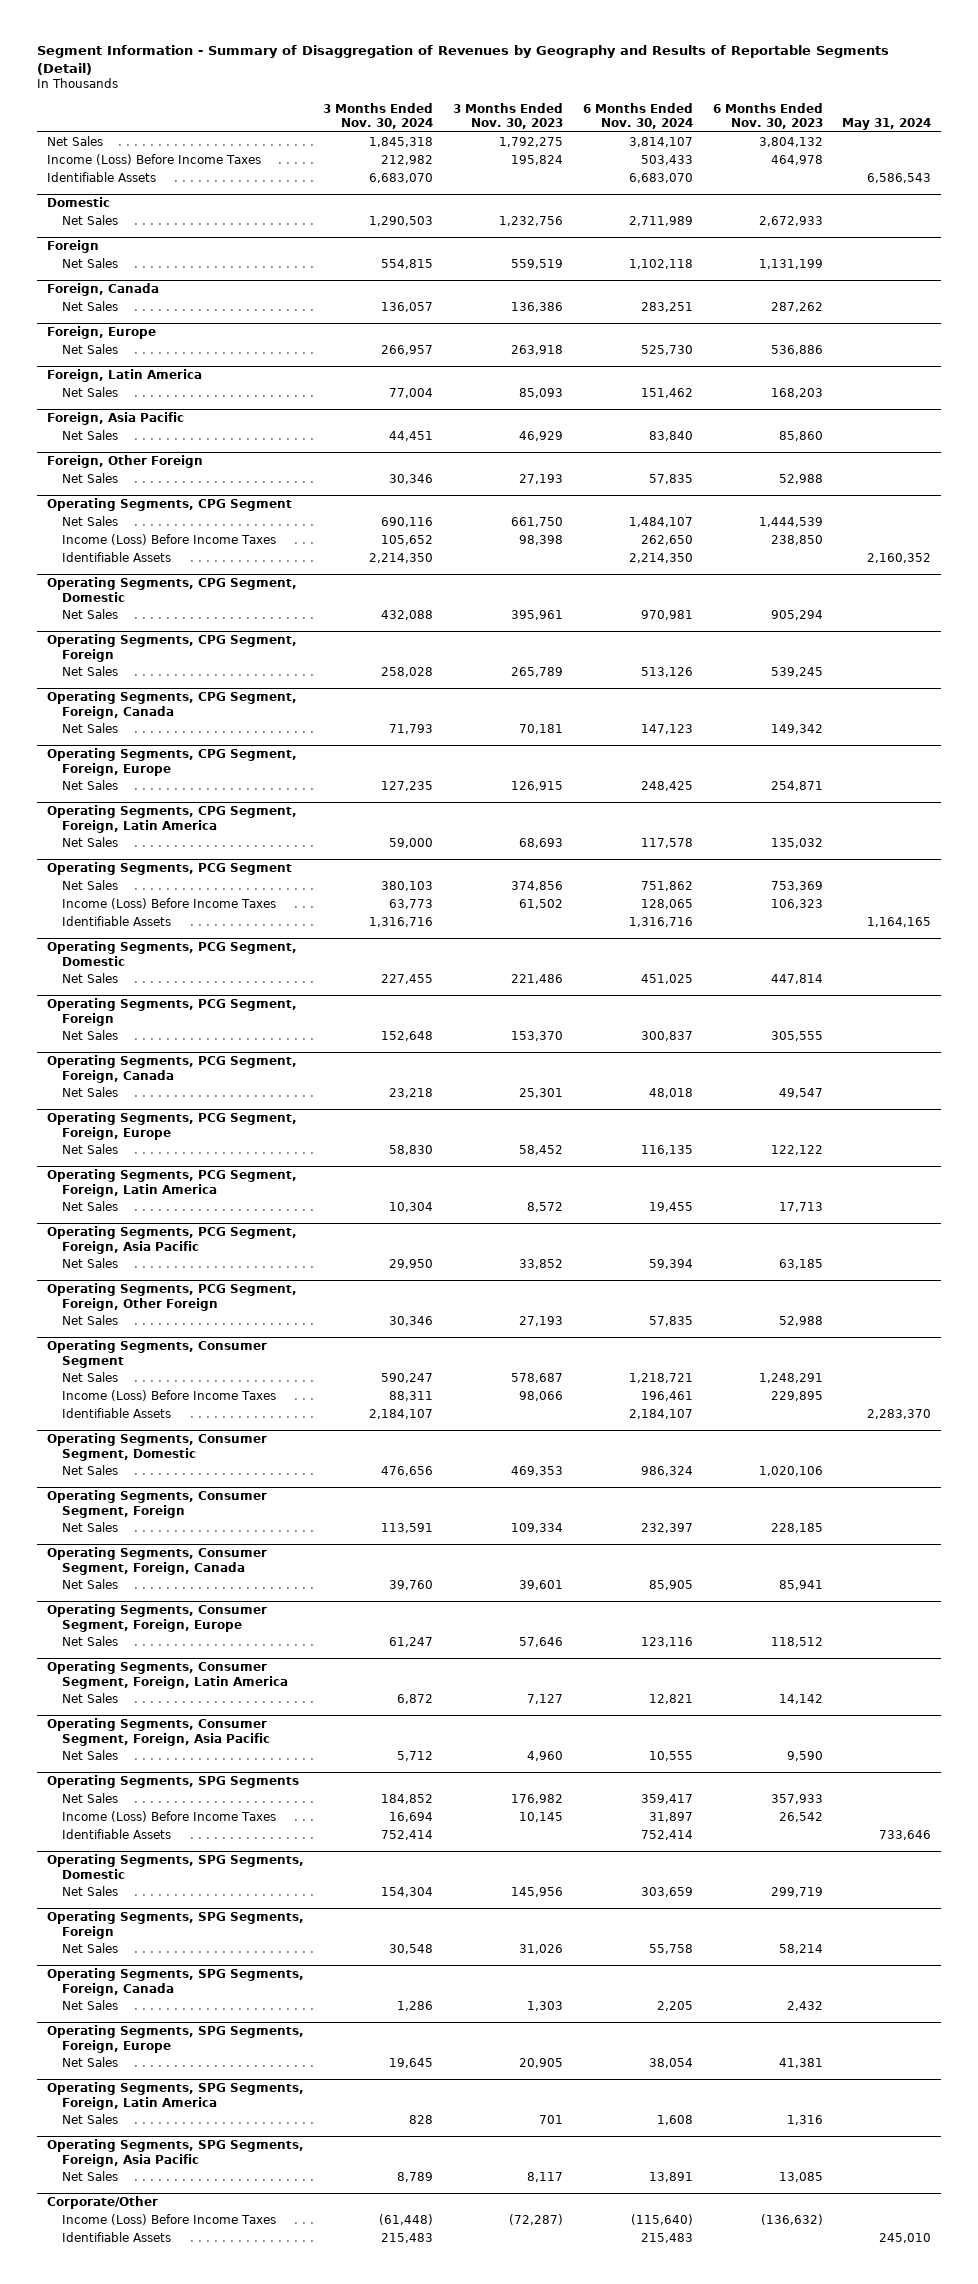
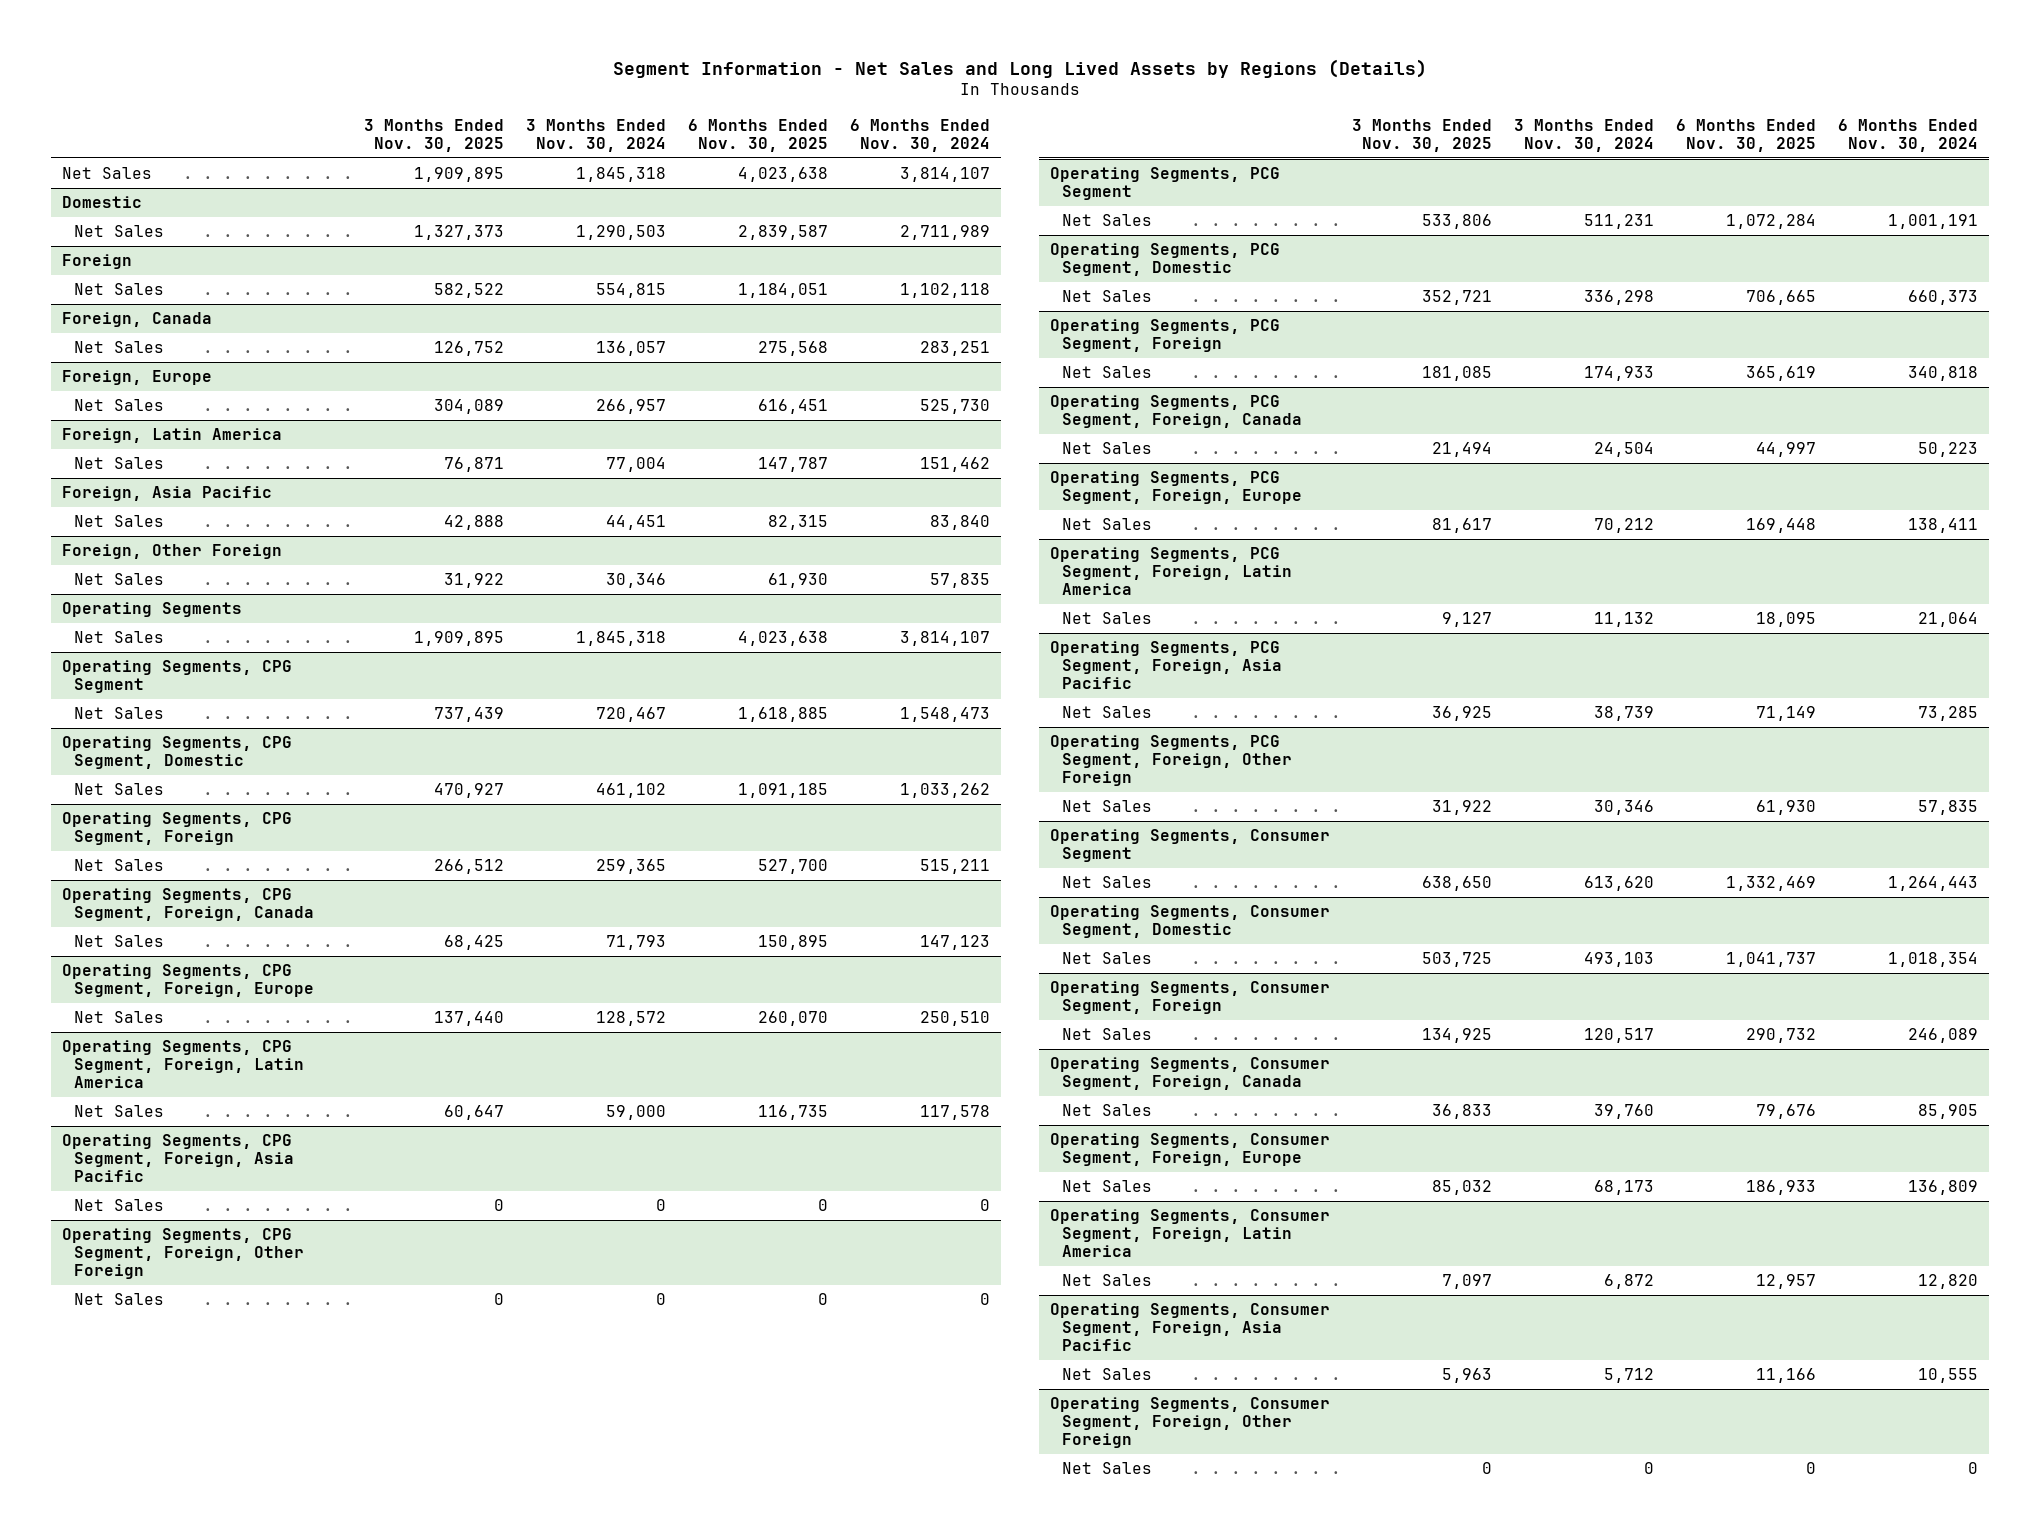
- Segment Information - Summary of Disaggregation of Revenues by Geography and Results of Reportable Segments (Detail)
+ Segment Information - Net Sales and Long Lived Assets by Regions (Details)
- | 3 Months Ended Nov. 30, 2024 | 3 Months Ended Nov. 30, 2023 | 6 Months Ended Nov. 30, 2024 | 6 Months Ended Nov. 30, 2023 | May 31, 2024
+ | 3 Months Ended Nov. 30, 2025 | 3 Months Ended Nov. 30, 2024 | 6 Months Ended Nov. 30, 2025 | 6 Months Ended Nov. 30, 2024
- Income (Loss) Before Income Taxes | 212,982 | 195,824 | 503,433 | 464,978 |
- Identifiable Assets | 6,683,070 | | 6,683,070 | | 6,586,543
+ Operating Segments
+ Net Sales | 1,909,895 | 1,845,318 | 4,023,638 | 3,814,107
@ Operating Segments, CPG Segment
- Net Sales | 690,116 | 661,750 | 1,484,107 | 1,444,539 |
- Income (Loss) Before Income Taxes | 105,652 | 98,398 | 262,650 | 238,850 |
- Identifiable Assets | 2,214,350 | | 2,214,350 | | 2,160,352
+ Net Sales | 737,439 | 720,467 | 1,618,885 | 1,548,473
@ Operating Segments, CPG Segment, Domestic
- Net Sales | 432,088 | 395,961 | 970,981 | 905,294 |
+ Net Sales | 470,927 | 461,102 | 1,091,185 | 1,033,262
@ Operating Segments, CPG Segment, Foreign
- Net Sales | 258,028 | 265,789 | 513,126 | 539,245 |
+ Net Sales | 266,512 | 259,365 | 527,700 | 515,211
@ Operating Segments, CPG Segment, Foreign, Europe
- Net Sales | 127,235 | 126,915 | 248,425 | 254,871 |
+ Net Sales | 137,440 | 128,572 | 260,070 | 250,510
+ Operating Segments, CPG Segment, Foreign, Asia Pacific
+ Net Sales | 0 | 0 | 0 | 0
+ Operating Segments, CPG Segment, Foreign, Other Foreign
+ Net Sales | 0 | 0 | 0 | 0
@ Operating Segments, PCG Segment
- Net Sales | 380,103 | 374,856 | 751,862 | 753,369 |
- Income (Loss) Before Income Taxes | 63,773 | 61,502 | 128,065 | 106,323 |
- Identifiable Assets | 1,316,716 | | 1,316,716 | | 1,164,165
+ Net Sales | 533,806 | 511,231 | 1,072,284 | 1,001,191
@ Operating Segments, PCG Segment, Domestic
- Net Sales | 227,455 | 221,486 | 451,025 | 447,814 |
+ Net Sales | 352,721 | 336,298 | 706,665 | 660,373
@ Operating Segments, PCG Segment, Foreign
- Net Sales | 152,648 | 153,370 | 300,837 | 305,555 |
+ Net Sales | 181,085 | 174,933 | 365,619 | 340,818
@ Operating Segments, PCG Segment, Foreign, Canada
- Net Sales | 23,218 | 25,301 | 48,018 | 49,547 |
+ Net Sales | 21,494 | 24,504 | 44,997 | 50,223
@ Operating Segments, PCG Segment, Foreign, Europe
- Net Sales | 58,830 | 58,452 | 116,135 | 122,122 |
+ Net Sales | 81,617 | 70,212 | 169,448 | 138,411
@ Operating Segments, PCG Segment, Foreign, Latin America
- Net Sales | 10,304 | 8,572 | 19,455 | 17,713 |
+ Net Sales | 9,127 | 11,132 | 18,095 | 21,064
@ Operating Segments, PCG Segment, Foreign, Asia Pacific
- Net Sales | 29,950 | 33,852 | 59,394 | 63,185 |
+ Net Sales | 36,925 | 38,739 | 71,149 | 73,285
@ Operating Segments, Consumer Segment
- Net Sales | 590,247 | 578,687 | 1,218,721 | 1,248,291 |
- Income (Loss) Before Income Taxes | 88,311 | 98,066 | 196,461 | 229,895 |
- Identifiable Assets | 2,184,107 | | 2,184,107 | | 2,283,370
+ Net Sales | 638,650 | 613,620 | 1,332,469 | 1,264,443
@ Operating Segments, Consumer Segment, Domestic
- Net Sales | 476,656 | 469,353 | 986,324 | 1,020,106 |
+ Net Sales | 503,725 | 493,103 | 1,041,737 | 1,018,354
@ Operating Segments, Consumer Segment, Foreign
- Net Sales | 113,591 | 109,334 | 232,397 | 228,185 |
+ Net Sales | 134,925 | 120,517 | 290,732 | 246,089
@ Operating Segments, Consumer Segment, Foreign, Europe
- Net Sales | 61,247 | 57,646 | 123,116 | 118,512 |
+ Net Sales | 85,032 | 68,173 | 186,933 | 136,809
@ Operating Segments, Consumer Segment, Foreign, Latin America
- Net Sales | 6,872 | 7,127 | 12,821 | 14,142 |
+ Net Sales | 7,097 | 6,872 | 12,957 | 12,820
- Operating Segments, SPG Segments
- Net Sales | 184,852 | 176,982 | 359,417 | 357,933 |
- Income (Loss) Before Income Taxes | 16,694 | 10,145 | 31,897 | 26,542 |
- Identifiable Assets | 752,414 | | 752,414 | | 733,646
- Operating Segments, SPG Segments, Domestic
- Net Sales | 154,304 | 145,956 | 303,659 | 299,719 |
- Operating Segments, SPG Segments, Foreign
- Net Sales | 30,548 | 31,026 | 55,758 | 58,214 |
- Operating Segments, SPG Segments, Foreign, Canada
- Net Sales | 1,286 | 1,303 | 2,205 | 2,432 |
- Operating Segments, SPG Segments, Foreign, Europe
- Net Sales | 19,645 | 20,905 | 38,054 | 41,381 |
- Operating Segments, SPG Segments, Foreign, Latin America
- Net Sales | 828 | 701 | 1,608 | 1,316 |
- Operating Segments, SPG Segments, Foreign, Asia Pacific
- Net Sales | 8,789 | 8,117 | 13,891 | 13,085 |
- Corporate/Other
- Income (Loss) Before Income Taxes | (61,448) | (72,287) | (115,640) | (136,632) |
- Identifiable Assets | 215,483 | | 215,483 | | 245,010
+ Operating Segments, Consumer Segment, Foreign, Other Foreign
+ Net Sales | 0 | 0 | 0 | 0

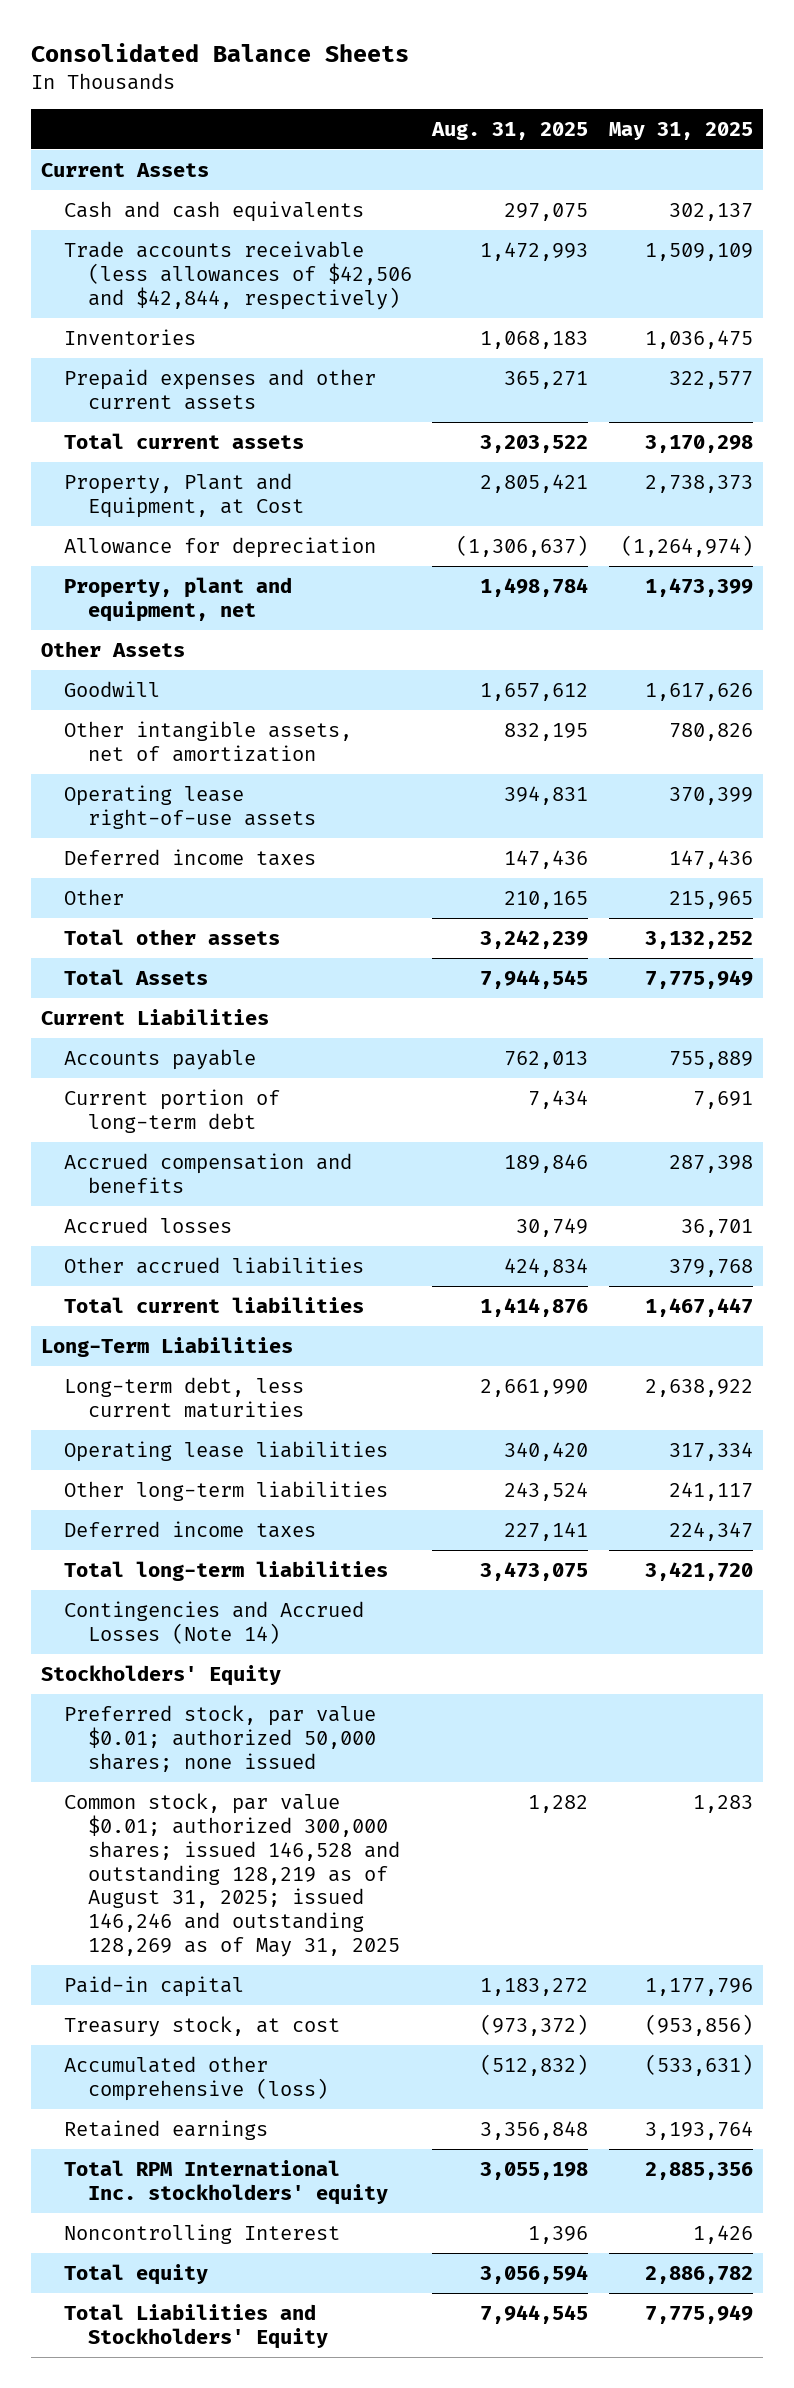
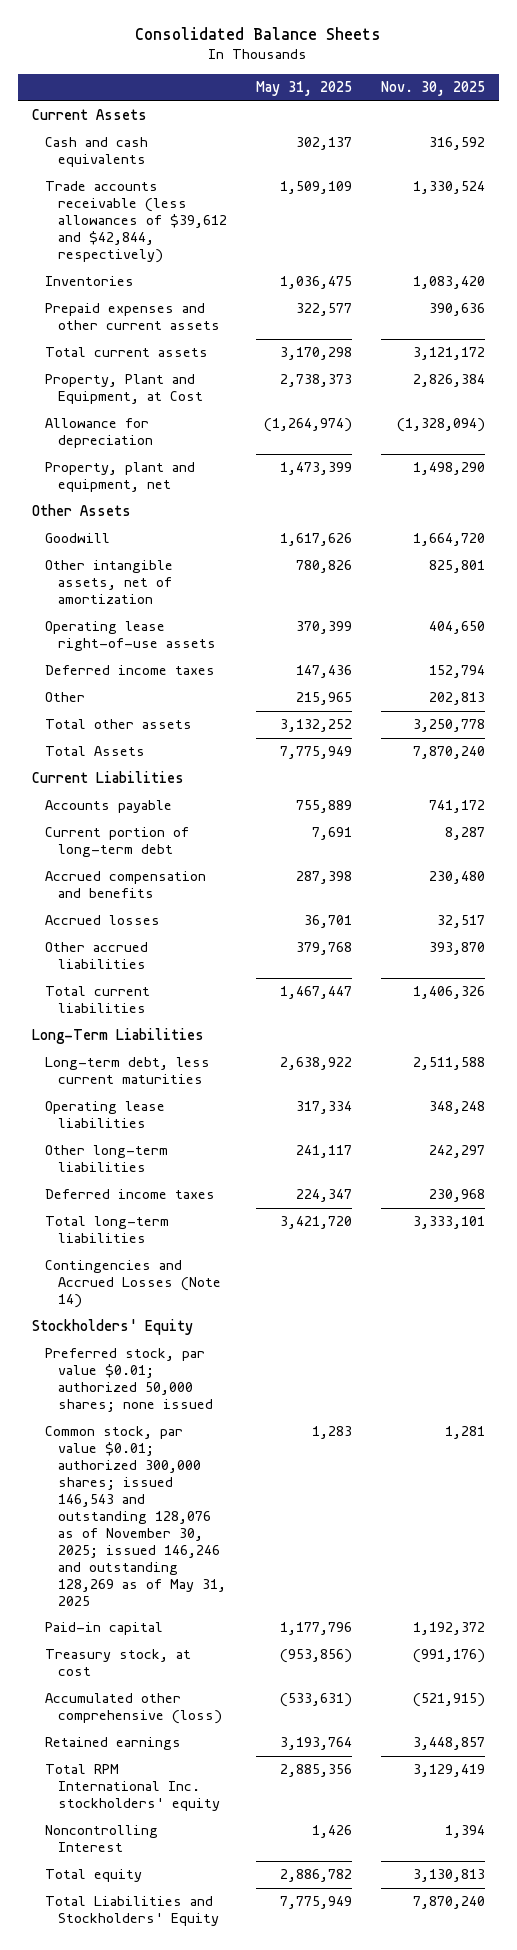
- | Aug. 31, 2025 | May 31, 2025
+ | May 31, 2025 | Nov. 30, 2025
- Trade accounts receivable (less allowances of $42,506 and $42,844, respectively) | 1,472,993 | 1,509,109
+ Trade accounts receivable (less allowances of $39,612 and $42,844, respectively) | 1,509,109 | 1,330,524
- Common stock, par value $0.01; authorized 300,000 shares; issued 146,528 and outstanding 128,219 as of August 31, 2025; issued 146,246 and outstanding 128,269 as of May 31, 2025 | 1,282 | 1,283
+ Common stock, par value $0.01; authorized 300,000 shares; issued 146,543 and outstanding 128,076 as of November 30, 2025; issued 146,246 and outstanding 128,269 as of May 31, 2025 | 1,283 | 1,281

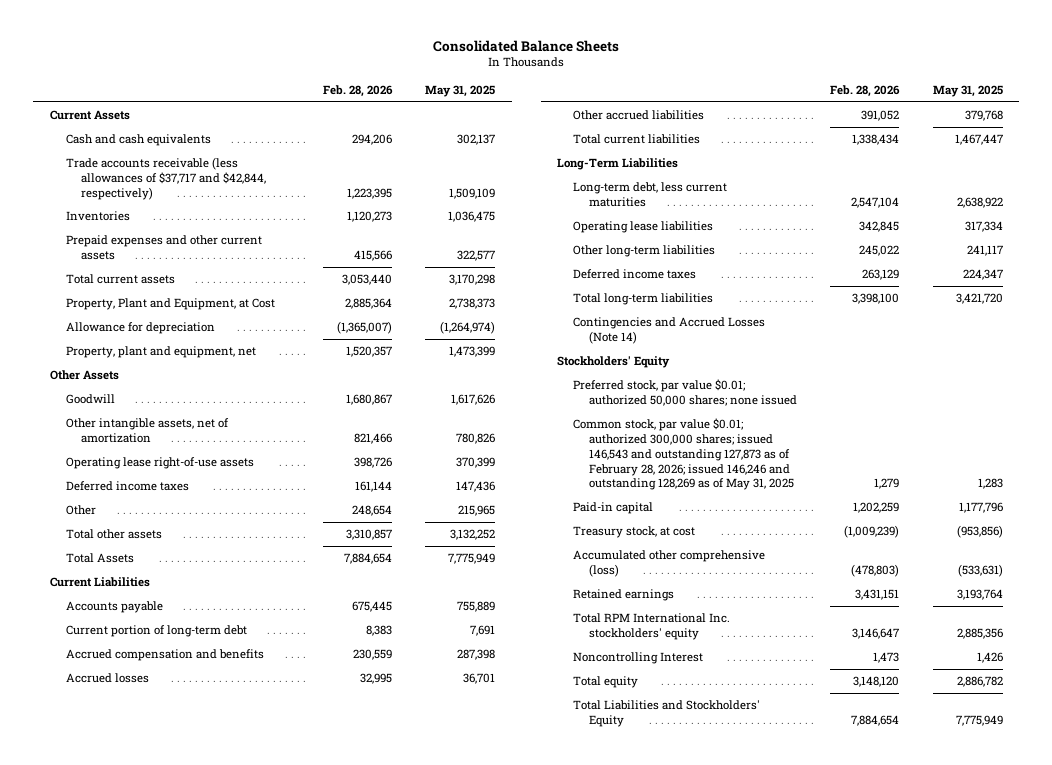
- | May 31, 2025 | Nov. 30, 2025
+ | Feb. 28, 2026 | May 31, 2025
- Trade accounts receivable (less allowances of $39,612 and $42,844, respectively) | 1,509,109 | 1,330,524
+ Trade accounts receivable (less allowances of $37,717 and $42,844, respectively) | 1,223,395 | 1,509,109
- Common stock, par value $0.01; authorized 300,000 shares; issued 146,543 and outstanding 128,076 as of November 30, 2025; issued 146,246 and outstanding 128,269 as of May 31, 2025 | 1,283 | 1,281
+ Common stock, par value $0.01; authorized 300,000 shares; issued 146,543 and outstanding 127,873 as of February 28, 2026; issued 146,246 and outstanding 128,269 as of May 31, 2025 | 1,279 | 1,283

